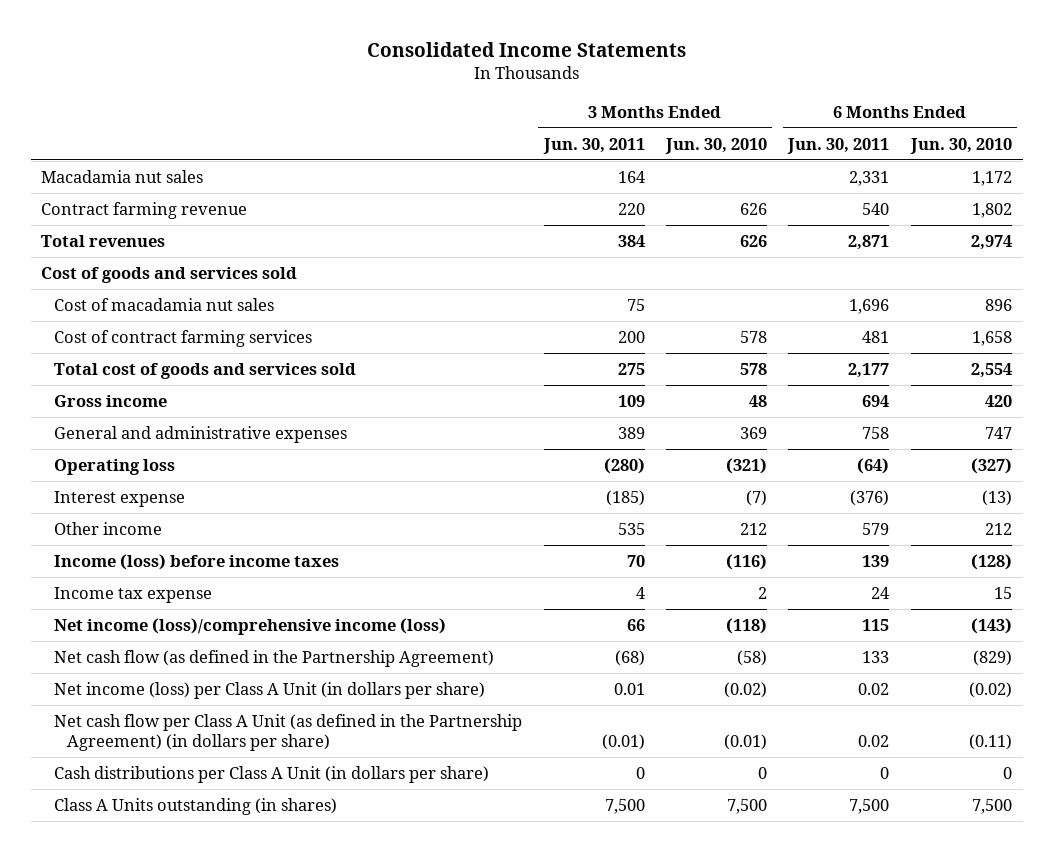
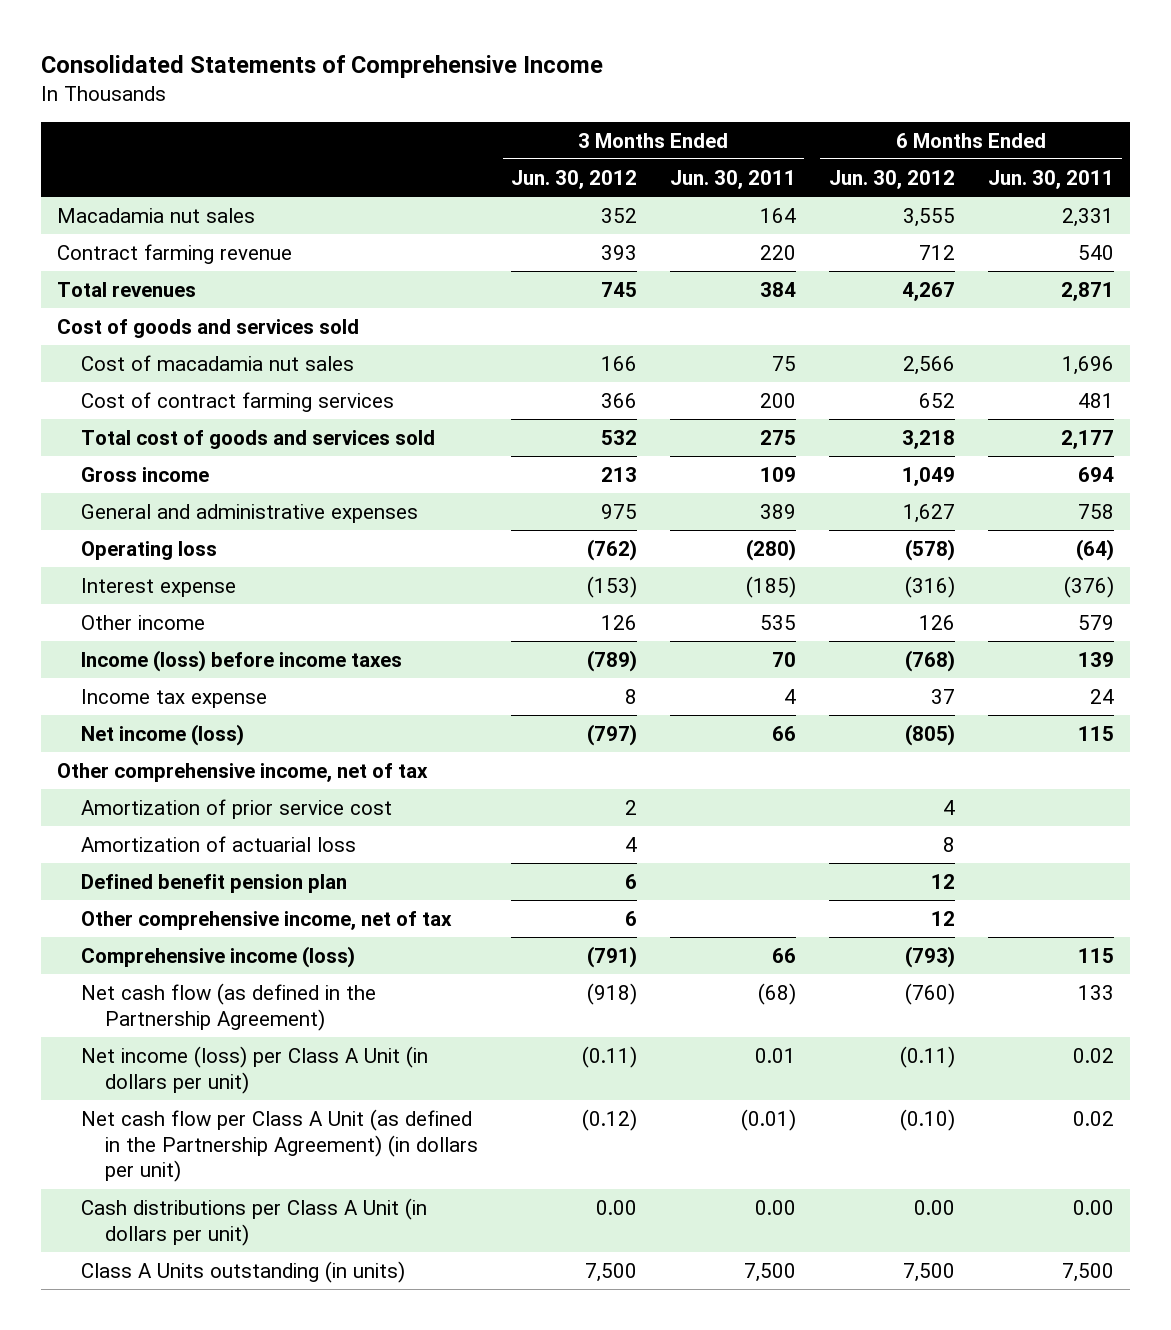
- Consolidated Income Statements
+ Consolidated Statements of Comprehensive Income
- | 3 Months Ended Jun. 30, 2011 | 3 Months Ended Jun. 30, 2010 | 6 Months Ended Jun. 30, 2011 | 6 Months Ended Jun. 30, 2010
+ | 3 Months Ended Jun. 30, 2012 | 3 Months Ended Jun. 30, 2011 | 6 Months Ended Jun. 30, 2012 | 6 Months Ended Jun. 30, 2011
- Net income (loss)/comprehensive income (loss) | 66 | (118) | 115 | (143)
+ Net income (loss) | (797) | 66 | (805) | 115
+ Other comprehensive income, net of tax
+ Amortization of prior service cost | 2 | | 4 |
+ Amortization of actuarial loss | 4 | | 8 |
+ Defined benefit pension plan | 6 | | 12 |
+ Other comprehensive income, net of tax | 6 | | 12 |
+ Comprehensive income (loss) | (791) | 66 | (793) | 115
- Net income (loss) per Class A Unit (in dollars per share) | 0.01 | (0.02) | 0.02 | (0.02)
- Net cash flow per Class A Unit (as defined in the Partnership Agreement) (in dollars per share) | (0.01) | (0.01) | 0.02 | (0.11)
- Cash distributions per Class A Unit (in dollars per share) | 0 | 0 | 0 | 0
- Class A Units outstanding (in shares) | 7,500 | 7,500 | 7,500 | 7,500
+ Net income (loss) per Class A Unit (in dollars per unit) | (0.11) | 0.01 | (0.11) | 0.02
+ Net cash flow per Class A Unit (as defined in the Partnership Agreement) (in dollars per unit) | (0.12) | (0.01) | (0.10) | 0.02
+ Cash distributions per Class A Unit (in dollars per unit) | 0.00 | 0.00 | 0.00 | 0.00
+ Class A Units outstanding (in units) | 7,500 | 7,500 | 7,500 | 7,500

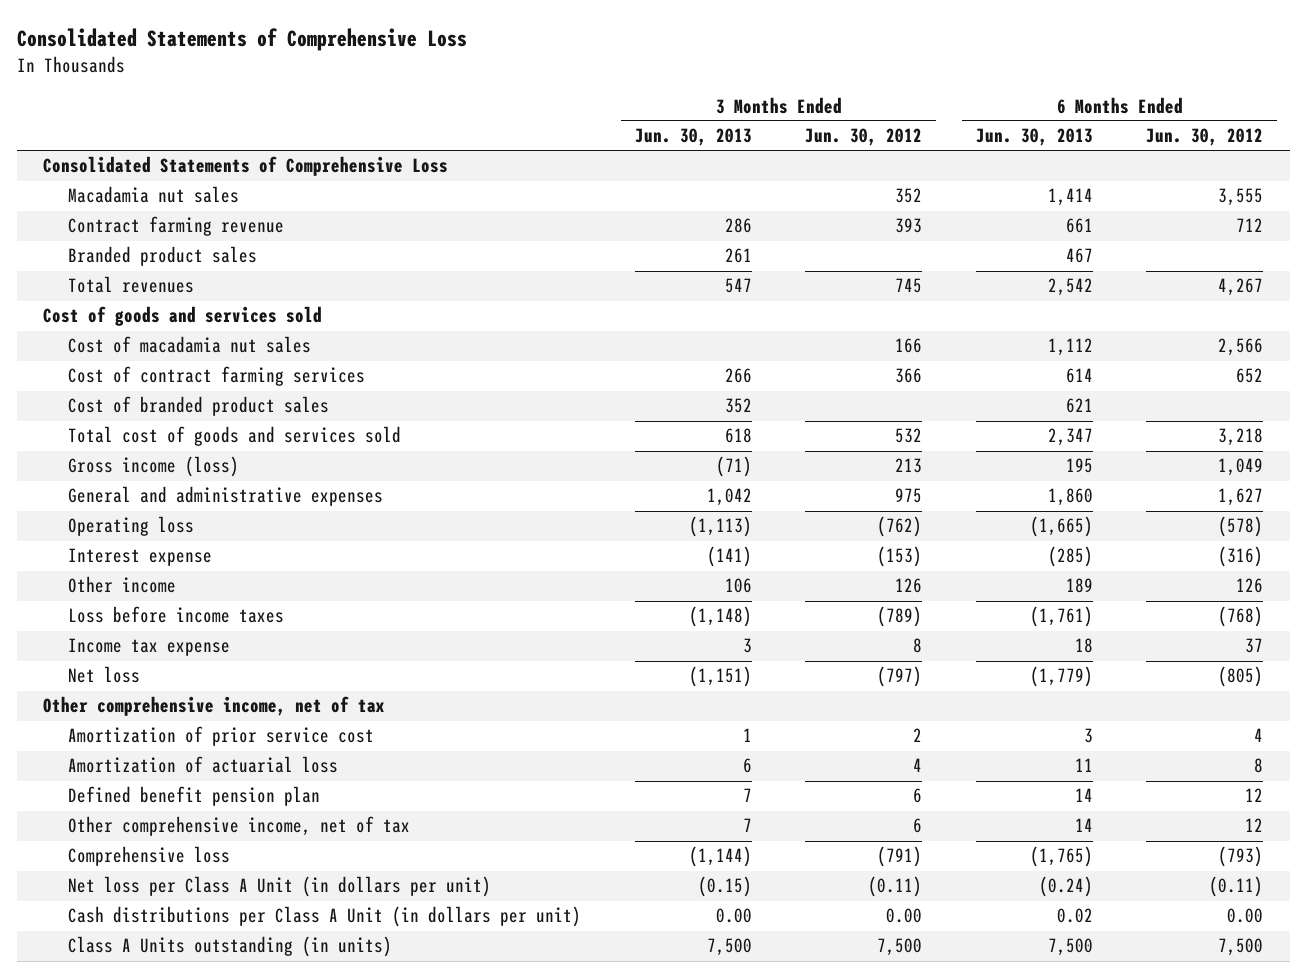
- Consolidated Statements of Comprehensive Income
+ Consolidated Statements of Comprehensive Loss
- | 3 Months Ended Jun. 30, 2012 | 3 Months Ended Jun. 30, 2011 | 6 Months Ended Jun. 30, 2012 | 6 Months Ended Jun. 30, 2011
+ | 3 Months Ended Jun. 30, 2013 | 3 Months Ended Jun. 30, 2012 | 6 Months Ended Jun. 30, 2013 | 6 Months Ended Jun. 30, 2012
+ Consolidated Statements of Comprehensive Loss
+ Branded product sales | 261 | | 467 |
+ Cost of branded product sales | 352 | | 621 |
- Gross income | 213 | 109 | 1,049 | 694
+ Gross income (loss) | (71) | 213 | 195 | 1,049
- Income (loss) before income taxes | (789) | 70 | (768) | 139
+ Loss before income taxes | (1,148) | (789) | (1,761) | (768)
- Net income (loss) | (797) | 66 | (805) | 115
+ Net loss | (1,151) | (797) | (1,779) | (805)
- Comprehensive income (loss) | (791) | 66 | (793) | 115
- Net cash flow (as defined in the Partnership Agreement) | (918) | (68) | (760) | 133
- Net income (loss) per Class A Unit (in dollars per unit) | (0.11) | 0.01 | (0.11) | 0.02
- Net cash flow per Class A Unit (as defined in the Partnership Agreement) (in dollars per unit) | (0.12) | (0.01) | (0.10) | 0.02
+ Comprehensive loss | (1,144) | (791) | (1,765) | (793)
+ Net loss per Class A Unit (in dollars per unit) | (0.15) | (0.11) | (0.24) | (0.11)

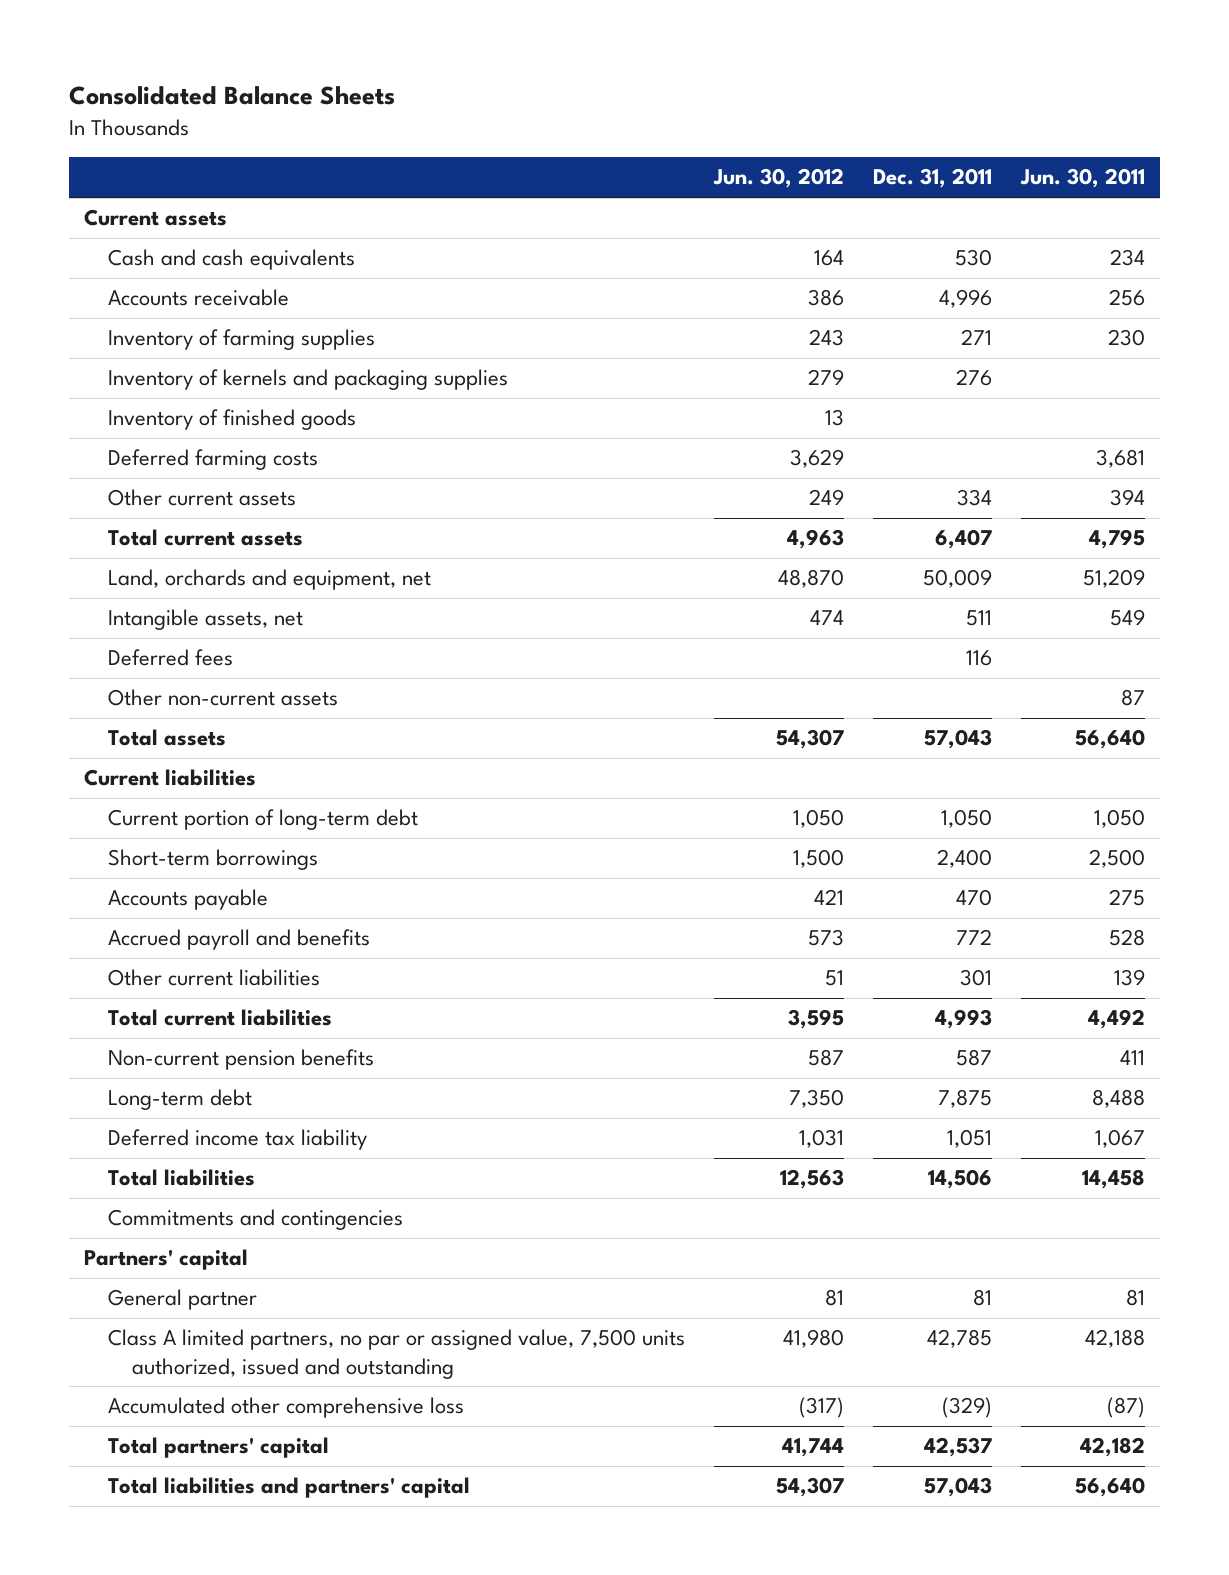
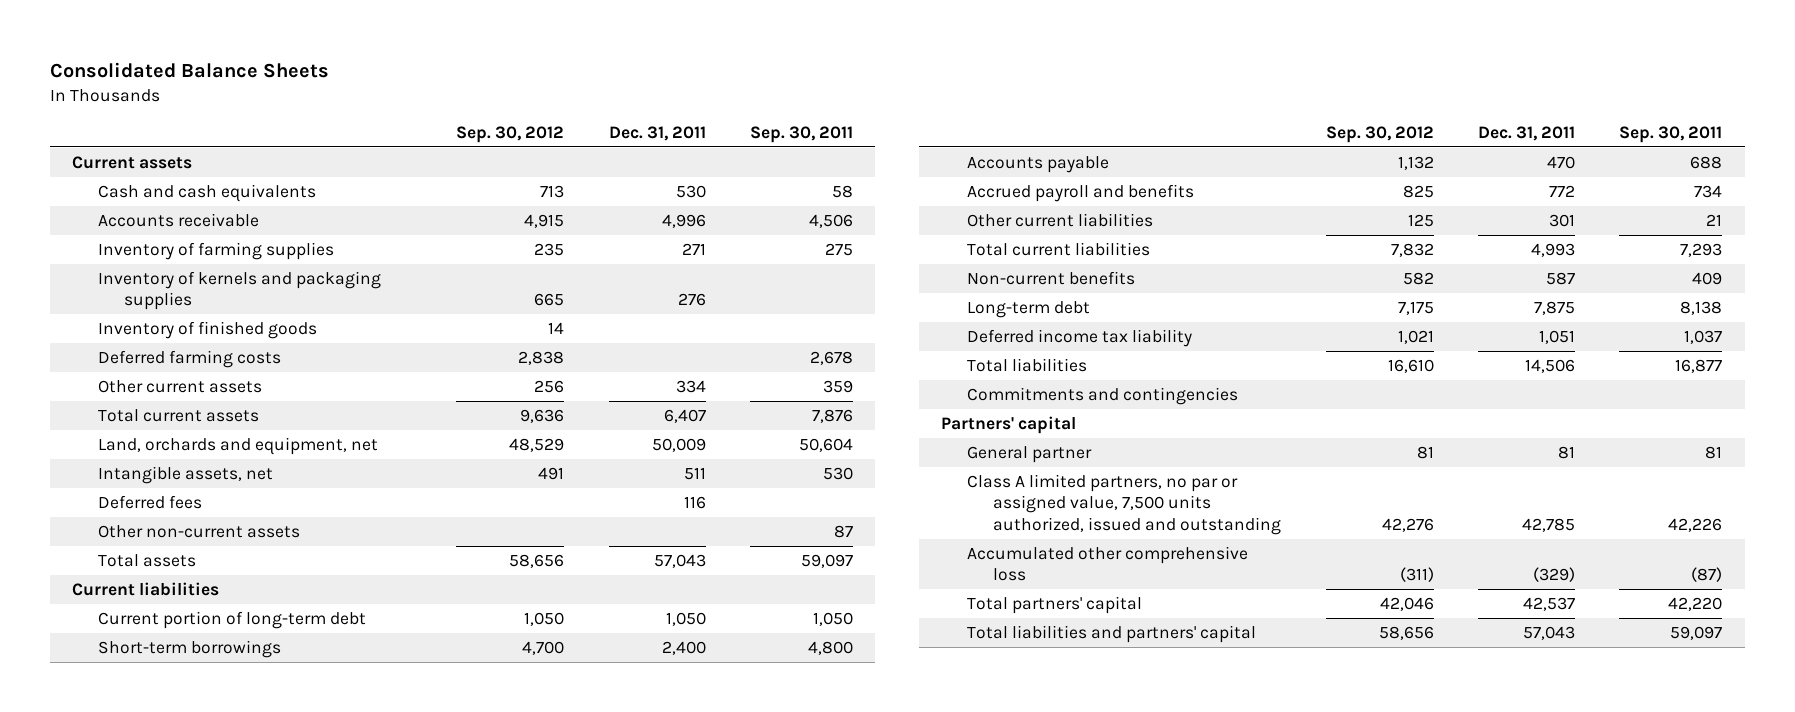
- | Jun. 30, 2012 | Dec. 31, 2011 | Jun. 30, 2011
+ | Sep. 30, 2012 | Dec. 31, 2011 | Sep. 30, 2011
- Non-current pension benefits | 587 | 587 | 411
+ Non-current benefits | 582 | 587 | 409

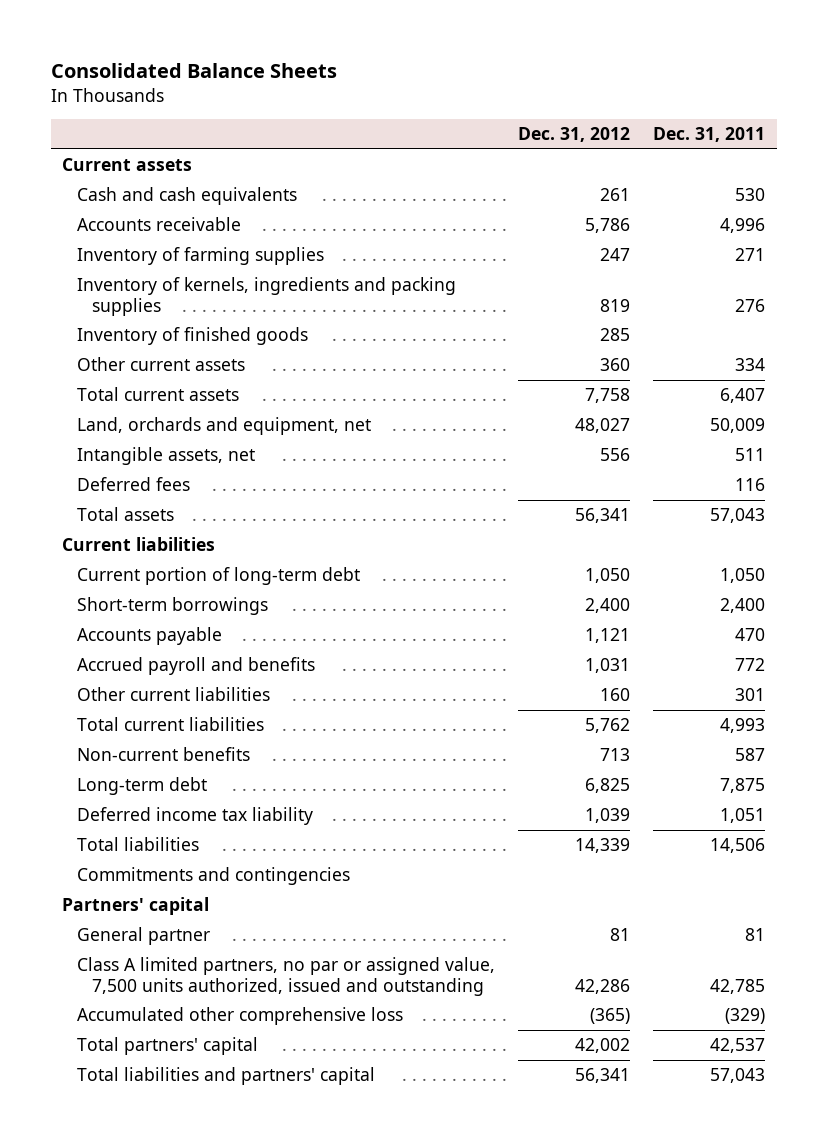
- | Sep. 30, 2012 | Dec. 31, 2011 | Sep. 30, 2011
+ | Dec. 31, 2012 | Dec. 31, 2011
- Inventory of kernels and packaging supplies | 665 | 276 |
+ Inventory of kernels, ingredients and packing supplies | 819 | 276
- Deferred farming costs | 2,838 | | 2,678
- Other non-current assets | | | 87

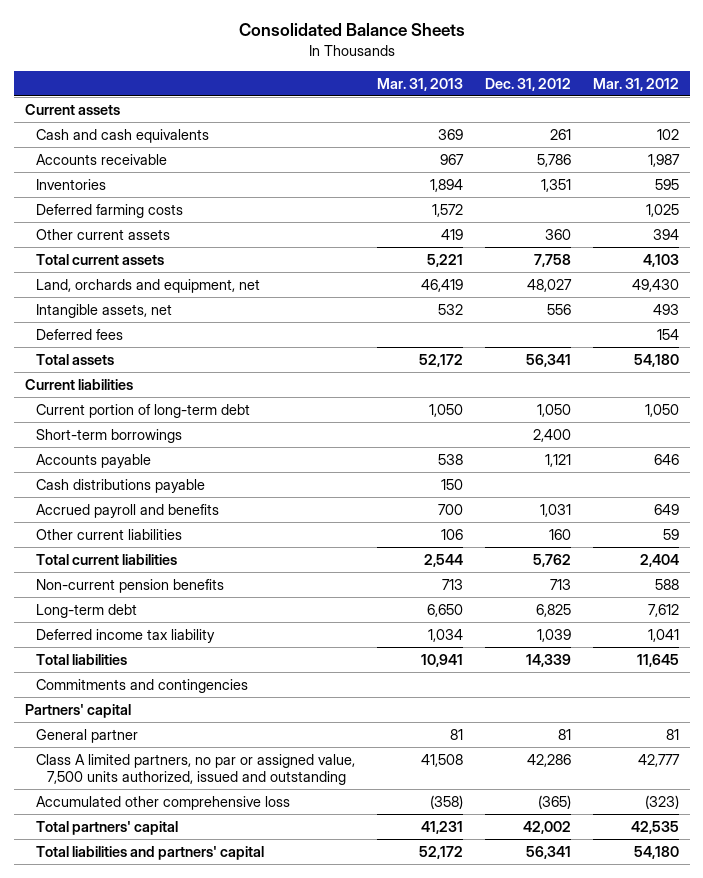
- | Dec. 31, 2012 | Dec. 31, 2011
+ | Mar. 31, 2013 | Dec. 31, 2012 | Mar. 31, 2012
- Inventory of farming supplies | 247 | 271
- Inventory of kernels, ingredients and packing supplies | 819 | 276
- Inventory of finished goods | 285 |
+ Inventories | 1,894 | 1,351 | 595
+ Deferred farming costs | 1,572 | | 1,025
+ Cash distributions payable | 150 | |
- Non-current benefits | 713 | 587
+ Non-current pension benefits | 713 | 713 | 588

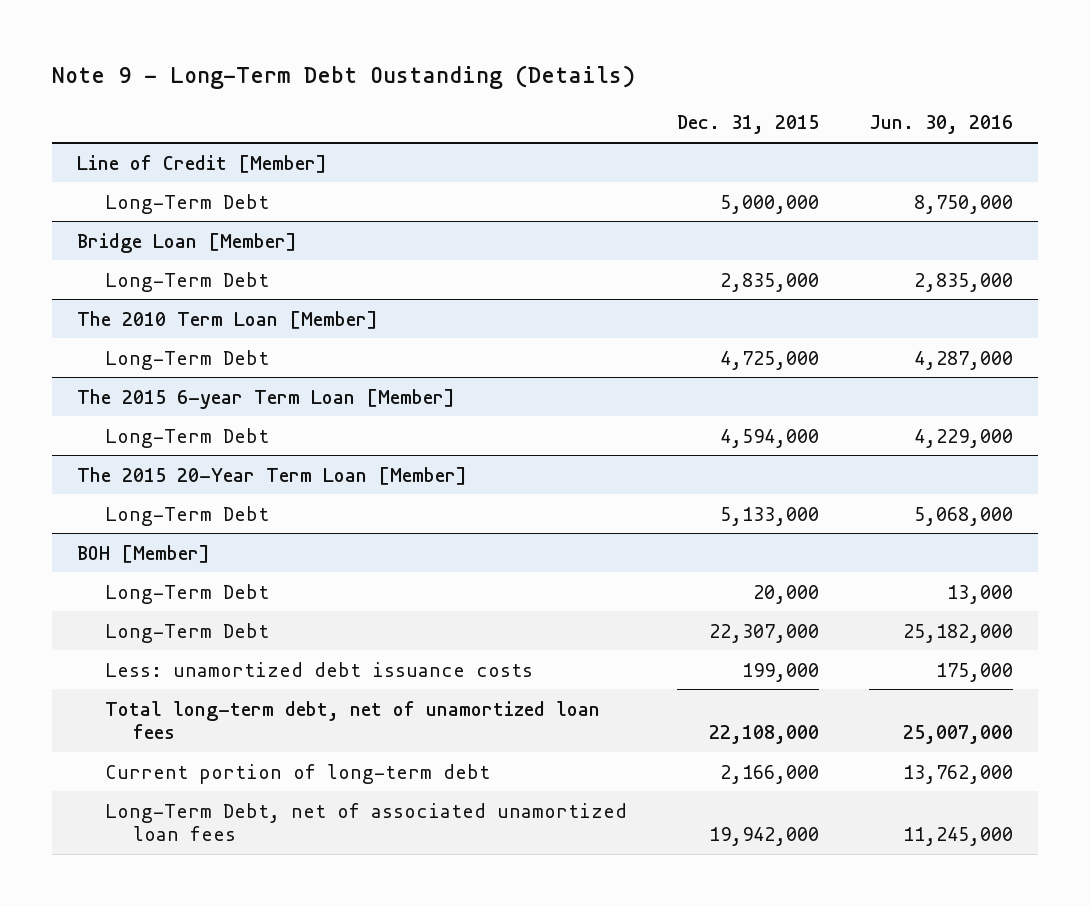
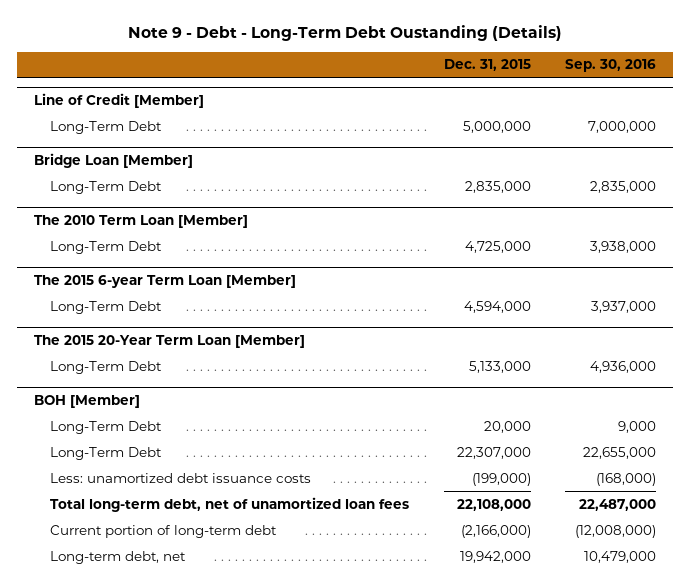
- Note 9 - Long-Term Debt Oustanding (Details)
+ Note 9 - Debt - Long-Term Debt Oustanding (Details)
- | Dec. 31, 2015 | Jun. 30, 2016
+ | Dec. 31, 2015 | Sep. 30, 2016
@ BOH [Member]
- Less: unamortized debt issuance costs | 199,000 | 175,000
+ Less: unamortized debt issuance costs | (199,000) | (168,000)
- Current portion of long-term debt | 2,166,000 | 13,762,000
- Long-Term Debt, net of associated unamortized loan fees | 19,942,000 | 11,245,000
+ Current portion of long-term debt | (2,166,000) | (12,008,000)
+ Long-term debt, net | 19,942,000 | 10,479,000

